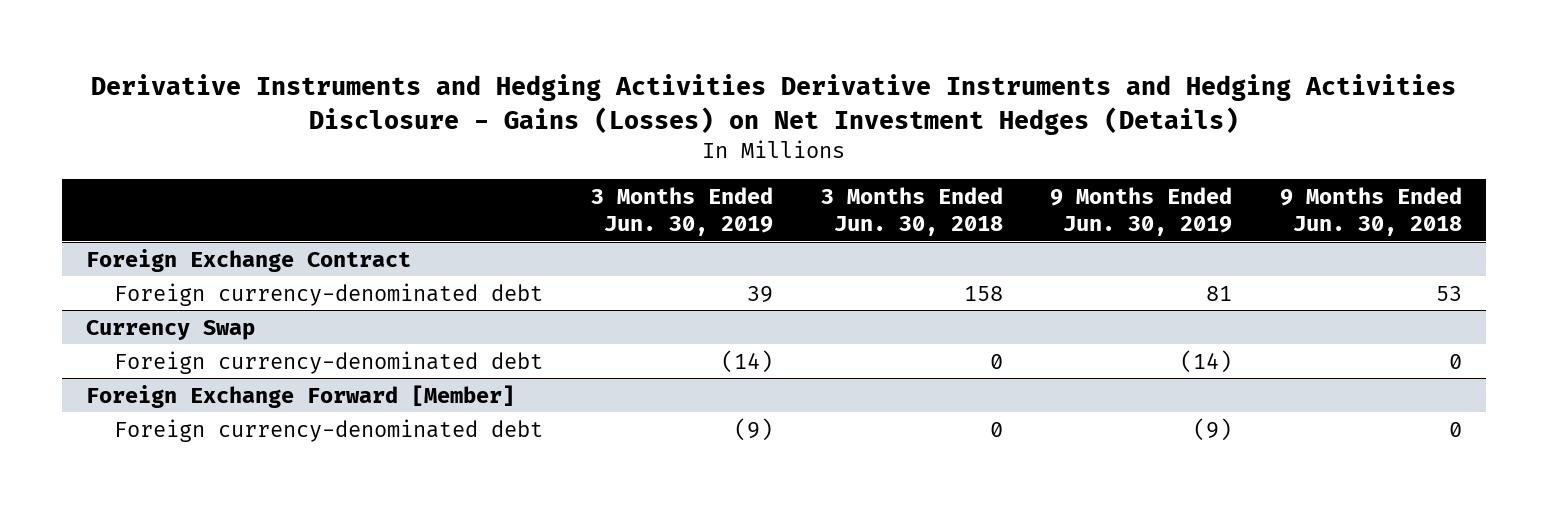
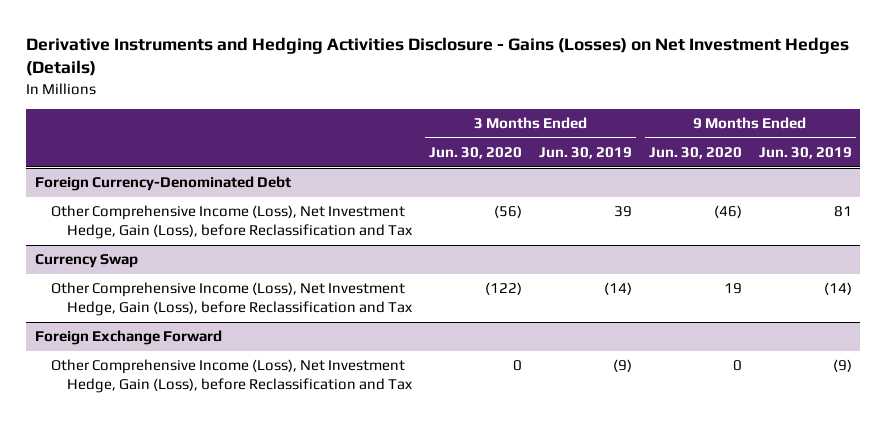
- Derivative Instruments and Hedging Activities Derivative Instruments and Hedging Activities Disclosure - Gains (Losses) on Net Investment Hedges (Details)
+ Derivative Instruments and Hedging Activities Disclosure - Gains (Losses) on Net Investment Hedges (Details)
- | 3 Months Ended Jun. 30, 2019 | 3 Months Ended Jun. 30, 2018 | 9 Months Ended Jun. 30, 2019 | 9 Months Ended Jun. 30, 2018
+ | 3 Months Ended Jun. 30, 2020 | 3 Months Ended Jun. 30, 2019 | 9 Months Ended Jun. 30, 2020 | 9 Months Ended Jun. 30, 2019
- Foreign Exchange Contract
- Foreign currency-denominated debt | 39 | 158 | 81 | 53
+ Foreign Currency-Denominated Debt
+ Other Comprehensive Income (Loss), Net Investment Hedge, Gain (Loss), before Reclassification and Tax | (56) | 39 | (46) | 81
@ Currency Swap
- Foreign currency-denominated debt | (14) | 0 | (14) | 0
- Foreign Exchange Forward [Member]
- Foreign currency-denominated debt | (9) | 0 | (9) | 0
@ Currency Swap
+ Other Comprehensive Income (Loss), Net Investment Hedge, Gain (Loss), before Reclassification and Tax | (122) | (14) | 19 | (14)
+ Foreign Exchange Forward
+ Other Comprehensive Income (Loss), Net Investment Hedge, Gain (Loss), before Reclassification and Tax | 0 | (9) | 0 | (9)

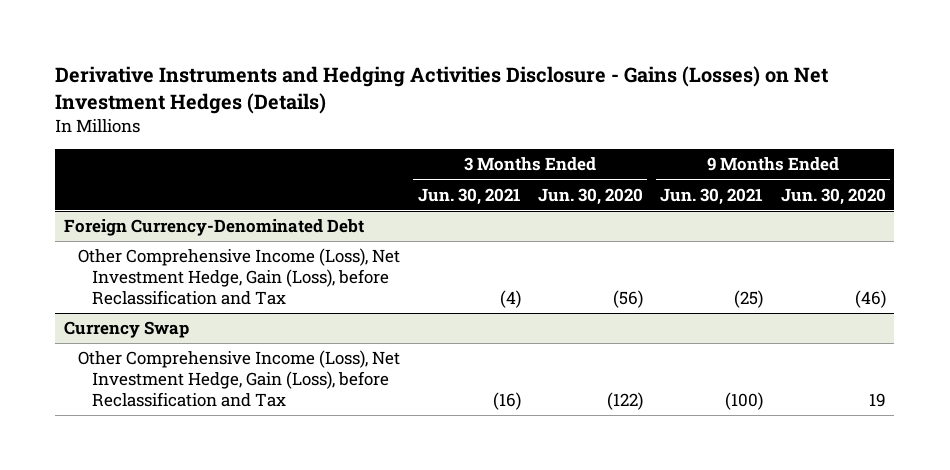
- | 3 Months Ended Jun. 30, 2020 | 3 Months Ended Jun. 30, 2019 | 9 Months Ended Jun. 30, 2020 | 9 Months Ended Jun. 30, 2019
+ | 3 Months Ended Jun. 30, 2021 | 3 Months Ended Jun. 30, 2020 | 9 Months Ended Jun. 30, 2021 | 9 Months Ended Jun. 30, 2020
- Foreign Exchange Forward
- Other Comprehensive Income (Loss), Net Investment Hedge, Gain (Loss), before Reclassification and Tax | 0 | (9) | 0 | (9)

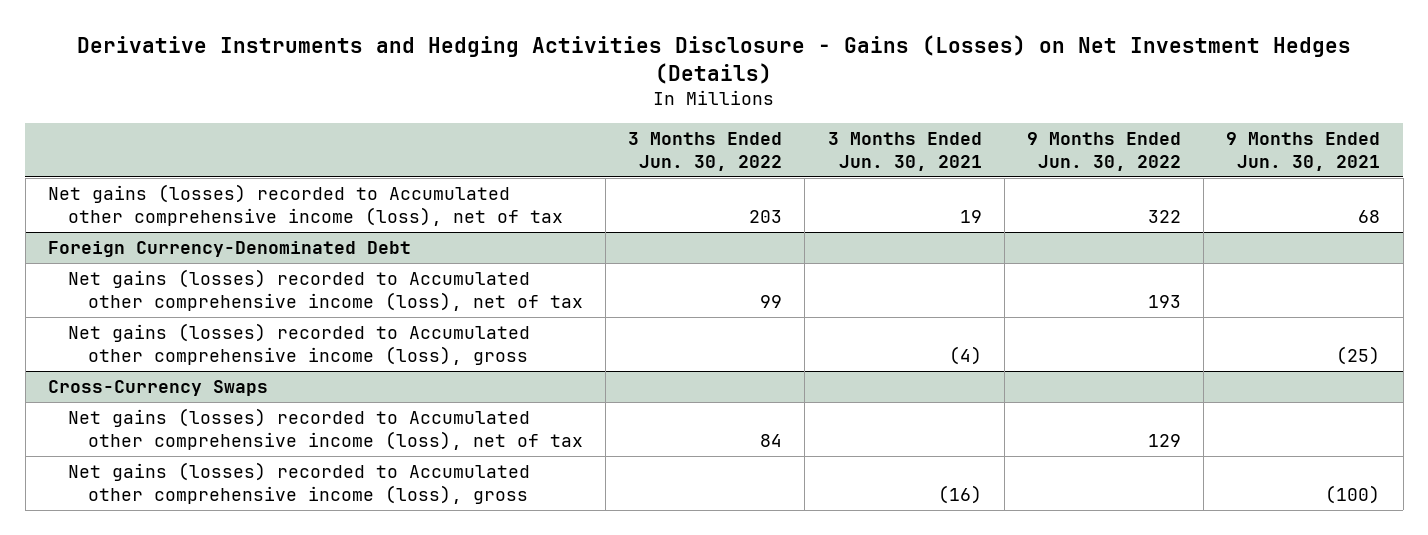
- | 3 Months Ended Jun. 30, 2021 | 3 Months Ended Jun. 30, 2020 | 9 Months Ended Jun. 30, 2021 | 9 Months Ended Jun. 30, 2020
+ | 3 Months Ended Jun. 30, 2022 | 3 Months Ended Jun. 30, 2021 | 9 Months Ended Jun. 30, 2022 | 9 Months Ended Jun. 30, 2021
+ Net gains (losses) recorded to Accumulated other comprehensive income (loss), net of tax | 203 | 19 | 322 | 68
@ Foreign Currency-Denominated Debt
- Other Comprehensive Income (Loss), Net Investment Hedge, Gain (Loss), before Reclassification and Tax | (4) | (56) | (25) | (46)
- Currency Swap
- Other Comprehensive Income (Loss), Net Investment Hedge, Gain (Loss), before Reclassification and Tax | (16) | (122) | (100) | 19
@ Foreign Currency-Denominated Debt
+ Net gains (losses) recorded to Accumulated other comprehensive income (loss), net of tax | 99 | | 193 |
+ Net gains (losses) recorded to Accumulated other comprehensive income (loss), gross | | (4) | | (25)
+ Cross-Currency Swaps
+ Net gains (losses) recorded to Accumulated other comprehensive income (loss), net of tax | 84 | | 129 |
+ Net gains (losses) recorded to Accumulated other comprehensive income (loss), gross | | (16) | | (100)

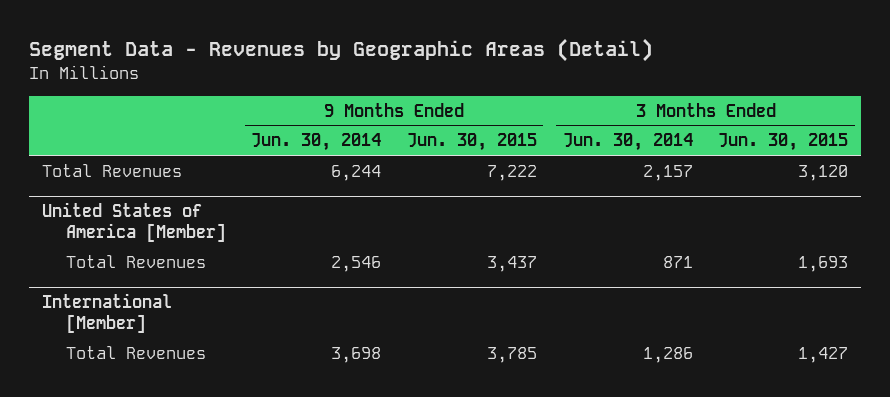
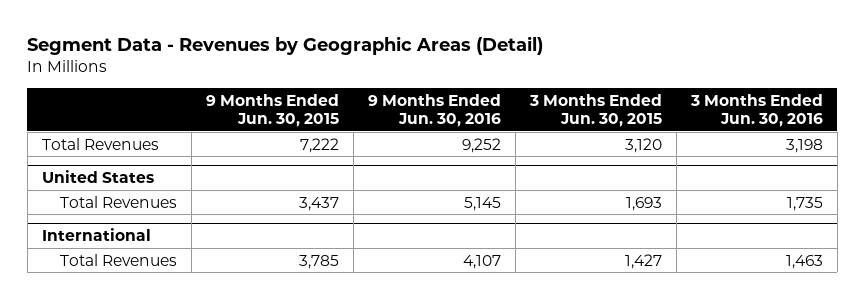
- | 9 Months Ended Jun. 30, 2014 | 9 Months Ended Jun. 30, 2015 | 3 Months Ended Jun. 30, 2014 | 3 Months Ended Jun. 30, 2015
+ | 9 Months Ended Jun. 30, 2015 | 9 Months Ended Jun. 30, 2016 | 3 Months Ended Jun. 30, 2015 | 3 Months Ended Jun. 30, 2016
- United States of America [Member]
+ United States
- International [Member]
+ International

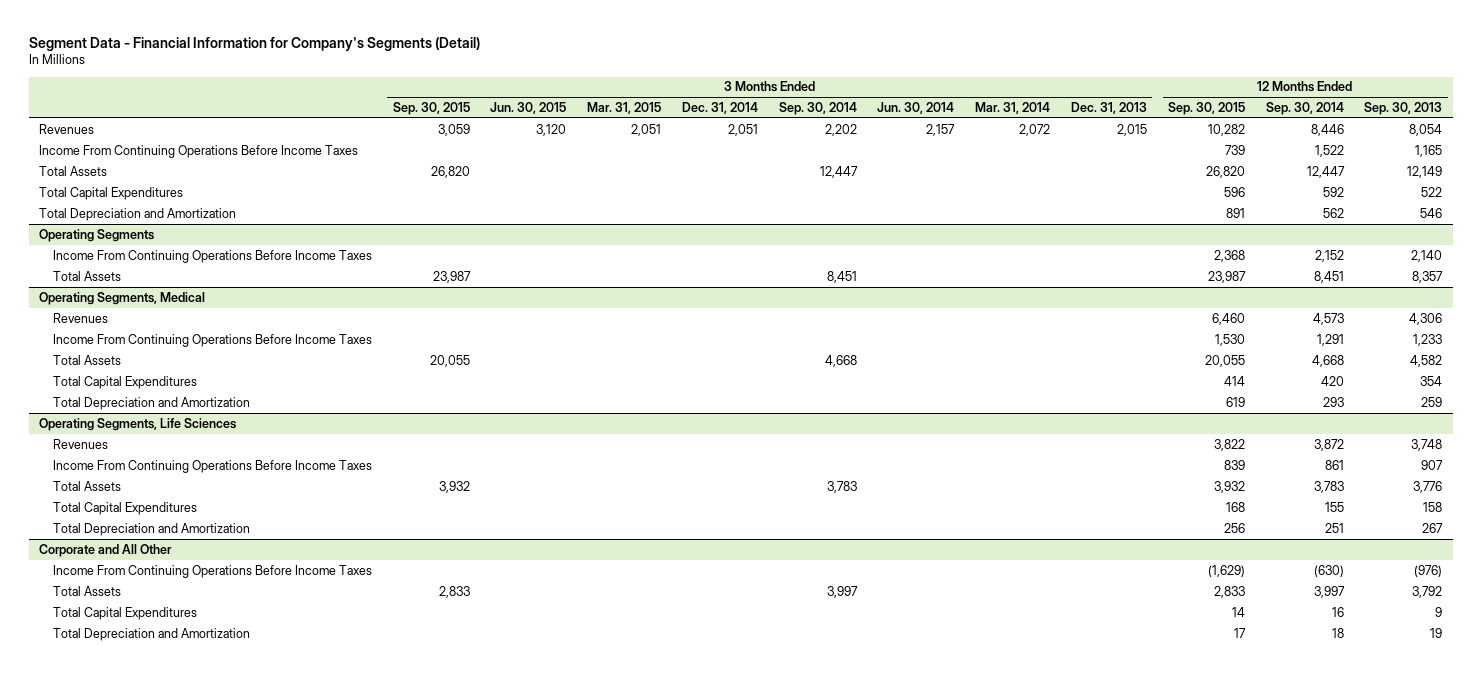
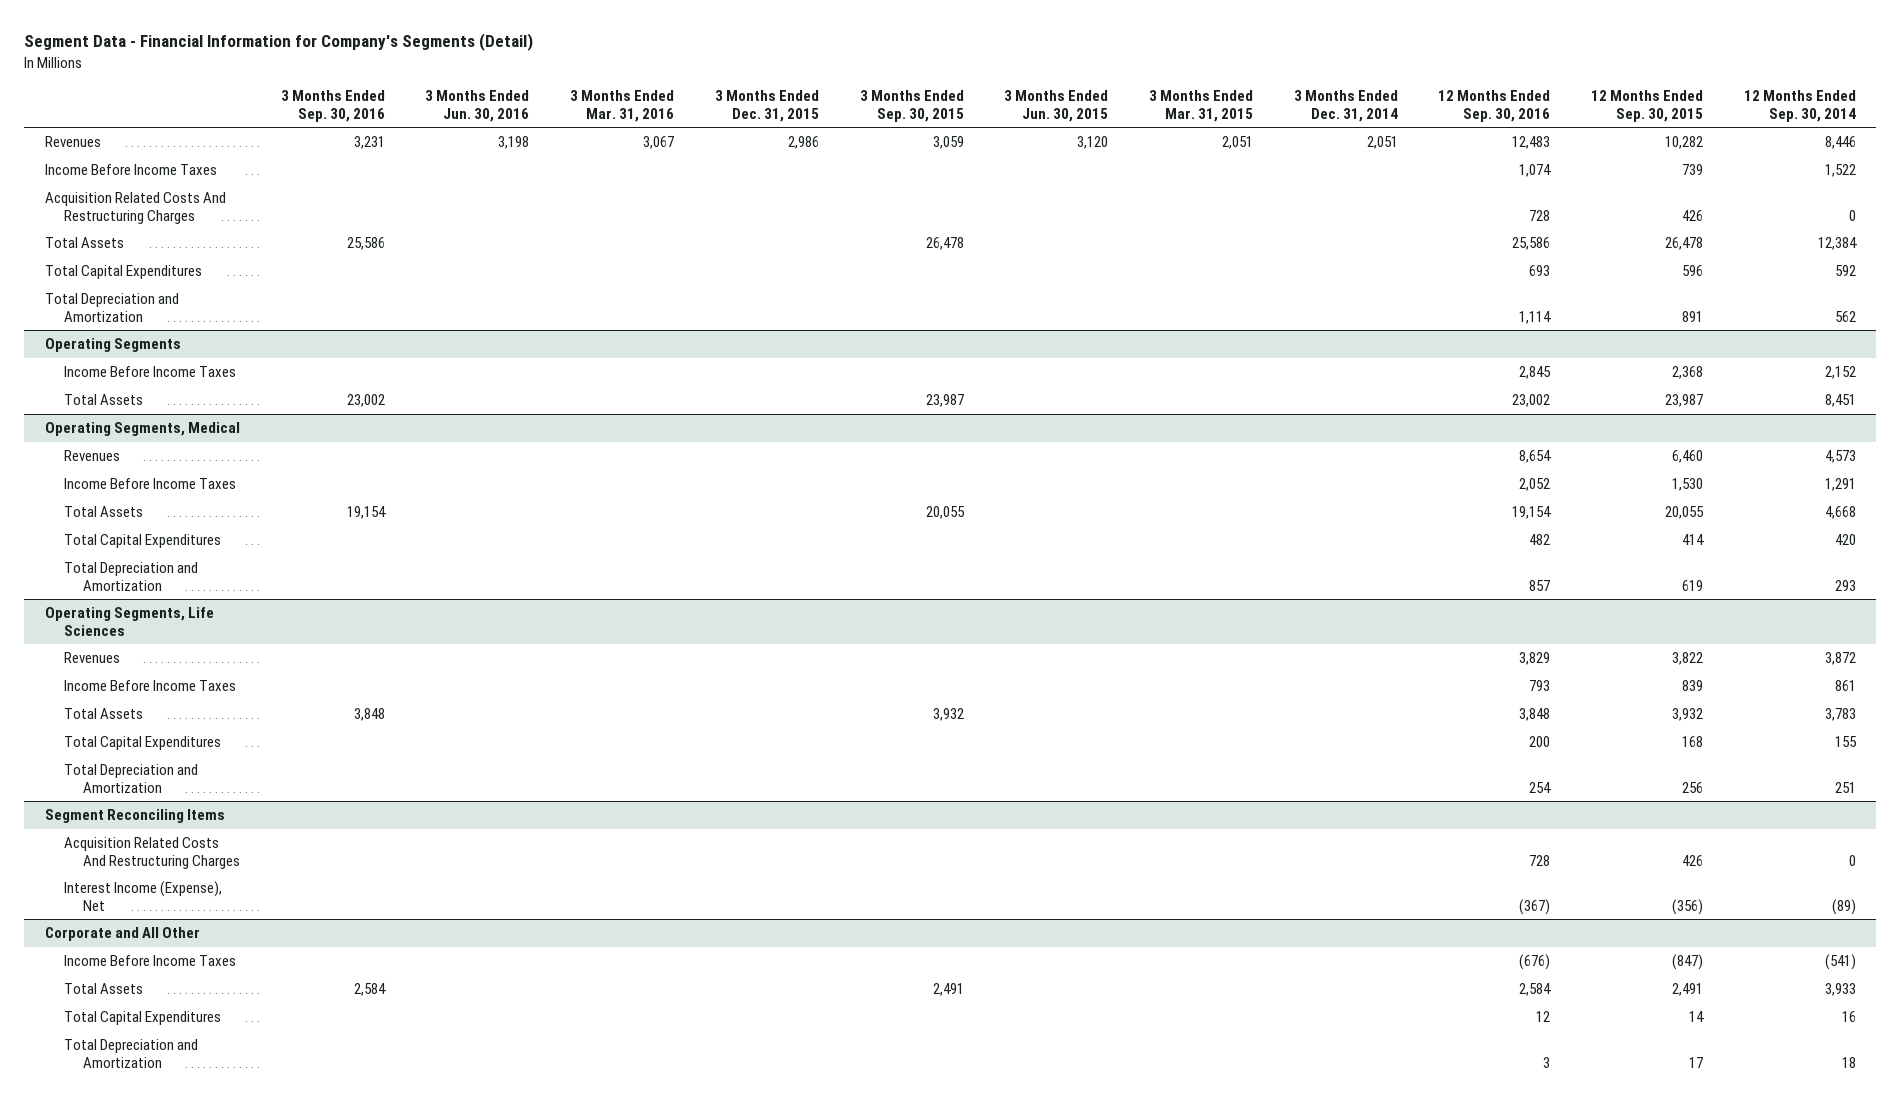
- | 3 Months Ended Sep. 30, 2015 | 3 Months Ended Jun. 30, 2015 | 3 Months Ended Mar. 31, 2015 | 3 Months Ended Dec. 31, 2014 | 3 Months Ended Sep. 30, 2014 | 3 Months Ended Jun. 30, 2014 | 3 Months Ended Mar. 31, 2014 | 3 Months Ended Dec. 31, 2013 | 12 Months Ended Sep. 30, 2015 | 12 Months Ended Sep. 30, 2014 | 12 Months Ended Sep. 30, 2013
+ | 3 Months Ended Sep. 30, 2016 | 3 Months Ended Jun. 30, 2016 | 3 Months Ended Mar. 31, 2016 | 3 Months Ended Dec. 31, 2015 | 3 Months Ended Sep. 30, 2015 | 3 Months Ended Jun. 30, 2015 | 3 Months Ended Mar. 31, 2015 | 3 Months Ended Dec. 31, 2014 | 12 Months Ended Sep. 30, 2016 | 12 Months Ended Sep. 30, 2015 | 12 Months Ended Sep. 30, 2014
- Income From Continuing Operations Before Income Taxes | | | | | | | | | 739 | 1,522 | 1,165
- Total Assets | 26,820 | | | | 12,447 | | | | 26,820 | 12,447 | 12,149
+ Income Before Income Taxes | | | | | | | | | 1,074 | 739 | 1,522
+ Acquisition Related Costs And Restructuring Charges | | | | | | | | | 728 | 426 | 0
+ Total Assets | 25,586 | | | | 26,478 | | | | 25,586 | 26,478 | 12,384
@ Operating Segments
- Income From Continuing Operations Before Income Taxes | | | | | | | | | 2,368 | 2,152 | 2,140
+ Income Before Income Taxes | | | | | | | | | 2,845 | 2,368 | 2,152
@ Operating Segments, Medical
- Income From Continuing Operations Before Income Taxes | | | | | | | | | 1,530 | 1,291 | 1,233
+ Income Before Income Taxes | | | | | | | | | 2,052 | 1,530 | 1,291
@ Operating Segments, Life Sciences
- Income From Continuing Operations Before Income Taxes | | | | | | | | | 839 | 861 | 907
+ Income Before Income Taxes | | | | | | | | | 793 | 839 | 861
+ Segment Reconciling Items
+ Acquisition Related Costs And Restructuring Charges | | | | | | | | | 728 | 426 | 0
+ Interest Income (Expense), Net | | | | | | | | | (367) | (356) | (89)
@ Corporate and All Other
- Income From Continuing Operations Before Income Taxes | | | | | | | | | (1,629) | (630) | (976)
- Total Assets | 2,833 | | | | 3,997 | | | | 2,833 | 3,997 | 3,792
+ Income Before Income Taxes | | | | | | | | | (676) | (847) | (541)
+ Total Assets | 2,584 | | | | 2,491 | | | | 2,584 | 2,491 | 3,933

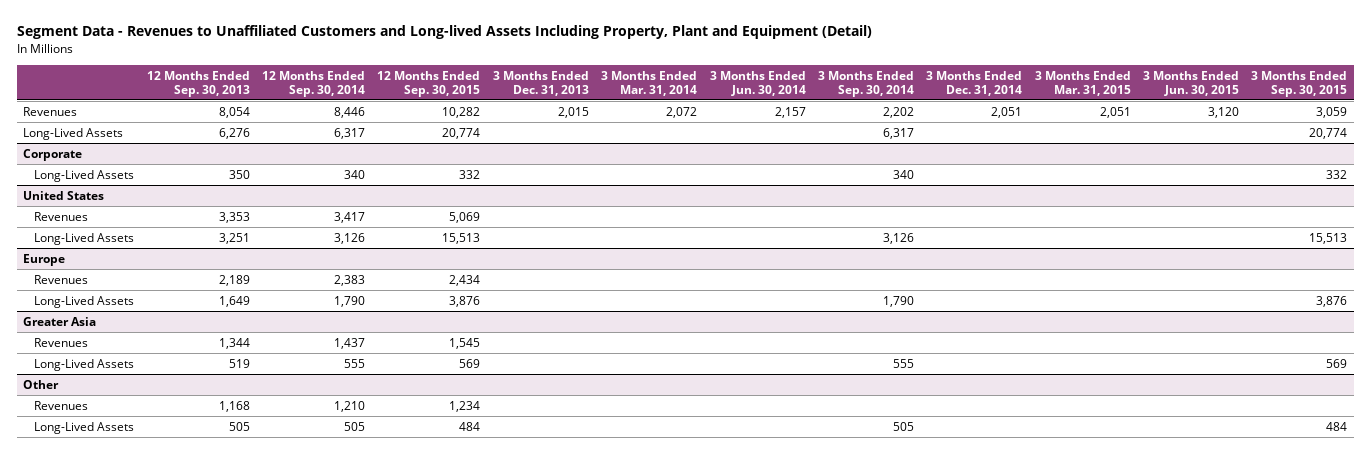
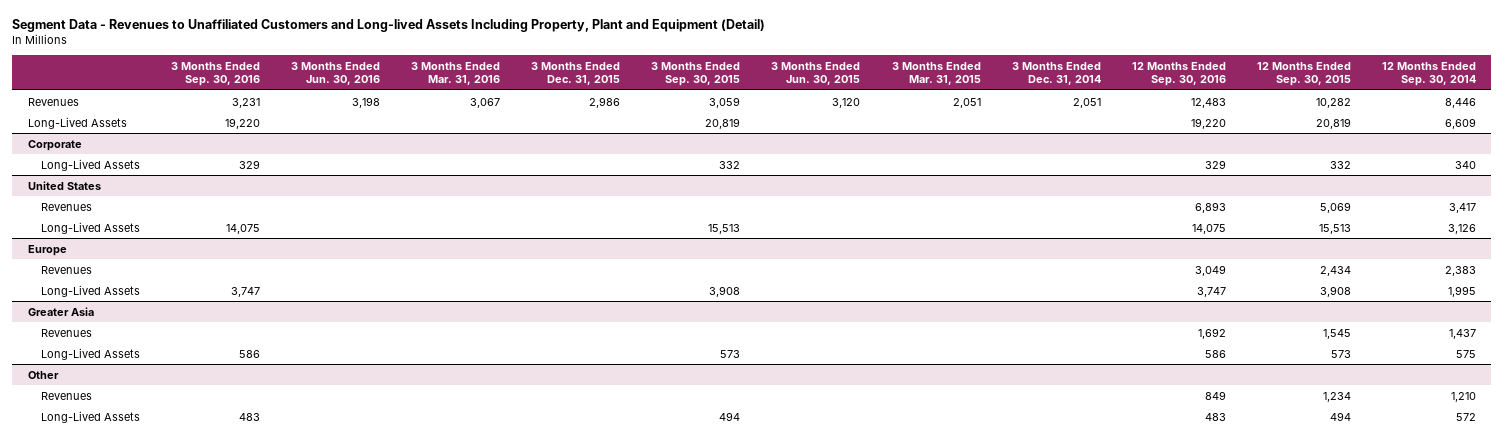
- | 12 Months Ended Sep. 30, 2013 | 12 Months Ended Sep. 30, 2014 | 12 Months Ended Sep. 30, 2015 | 3 Months Ended Dec. 31, 2013 | 3 Months Ended Mar. 31, 2014 | 3 Months Ended Jun. 30, 2014 | 3 Months Ended Sep. 30, 2014 | 3 Months Ended Dec. 31, 2014 | 3 Months Ended Mar. 31, 2015 | 3 Months Ended Jun. 30, 2015 | 3 Months Ended Sep. 30, 2015
+ | 3 Months Ended Sep. 30, 2016 | 3 Months Ended Jun. 30, 2016 | 3 Months Ended Mar. 31, 2016 | 3 Months Ended Dec. 31, 2015 | 3 Months Ended Sep. 30, 2015 | 3 Months Ended Jun. 30, 2015 | 3 Months Ended Mar. 31, 2015 | 3 Months Ended Dec. 31, 2014 | 12 Months Ended Sep. 30, 2016 | 12 Months Ended Sep. 30, 2015 | 12 Months Ended Sep. 30, 2014
- Long-Lived Assets | 6,276 | 6,317 | 20,774 | | | | 6,317 | | | | 20,774
+ Long-Lived Assets | 19,220 | | | | 20,819 | | | | 19,220 | 20,819 | 6,609
@ Europe
- Long-Lived Assets | 1,649 | 1,790 | 3,876 | | | | 1,790 | | | | 3,876
+ Long-Lived Assets | 3,747 | | | | 3,908 | | | | 3,747 | 3,908 | 1,995
@ Greater Asia
- Long-Lived Assets | 519 | 555 | 569 | | | | 555 | | | | 569
+ Long-Lived Assets | 586 | | | | 573 | | | | 586 | 573 | 575
@ Other
- Long-Lived Assets | 505 | 505 | 484 | | | | 505 | | | | 484
+ Long-Lived Assets | 483 | | | | 494 | | | | 483 | 494 | 572

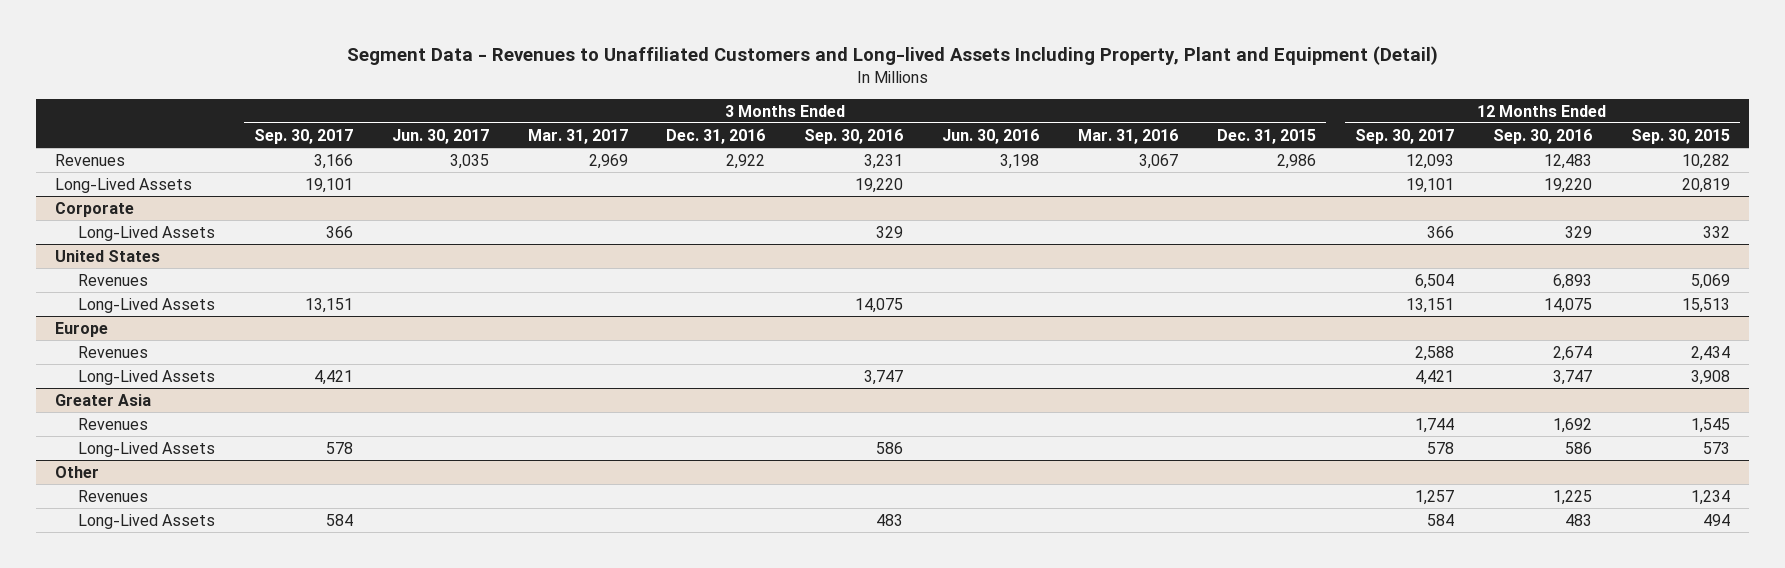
- | 3 Months Ended Sep. 30, 2016 | 3 Months Ended Jun. 30, 2016 | 3 Months Ended Mar. 31, 2016 | 3 Months Ended Dec. 31, 2015 | 3 Months Ended Sep. 30, 2015 | 3 Months Ended Jun. 30, 2015 | 3 Months Ended Mar. 31, 2015 | 3 Months Ended Dec. 31, 2014 | 12 Months Ended Sep. 30, 2016 | 12 Months Ended Sep. 30, 2015 | 12 Months Ended Sep. 30, 2014
+ | 3 Months Ended Sep. 30, 2017 | 3 Months Ended Jun. 30, 2017 | 3 Months Ended Mar. 31, 2017 | 3 Months Ended Dec. 31, 2016 | 3 Months Ended Sep. 30, 2016 | 3 Months Ended Jun. 30, 2016 | 3 Months Ended Mar. 31, 2016 | 3 Months Ended Dec. 31, 2015 | 12 Months Ended Sep. 30, 2017 | 12 Months Ended Sep. 30, 2016 | 12 Months Ended Sep. 30, 2015
@ Europe
- Revenues | | | | | | | | | 3,049 | 2,434 | 2,383
+ Revenues | | | | | | | | | 2,588 | 2,674 | 2,434
@ Other
- Revenues | | | | | | | | | 849 | 1,234 | 1,210
+ Revenues | | | | | | | | | 1,257 | 1,225 | 1,234

